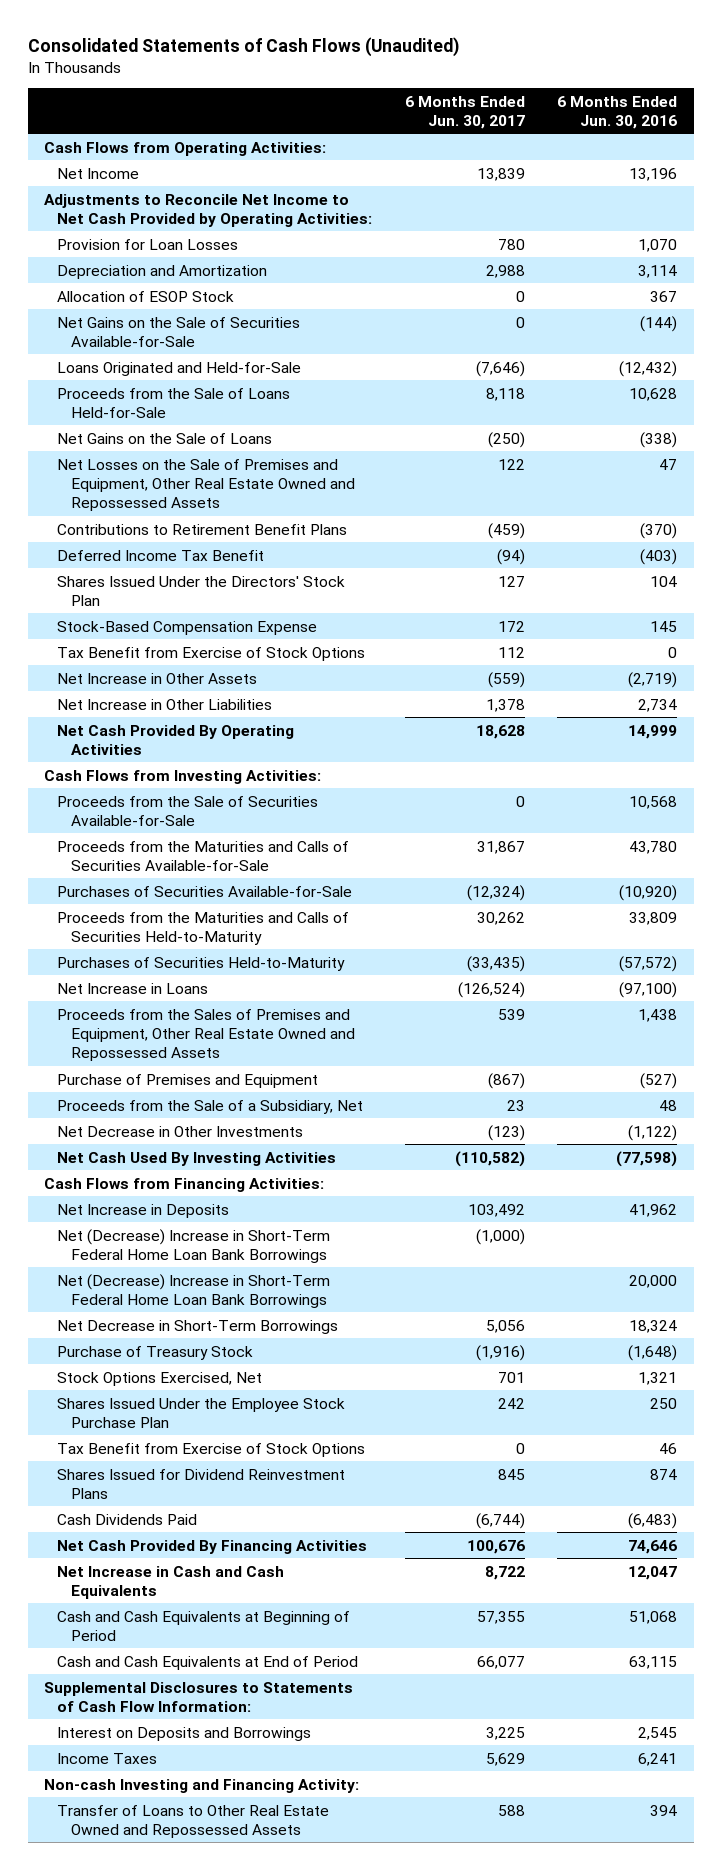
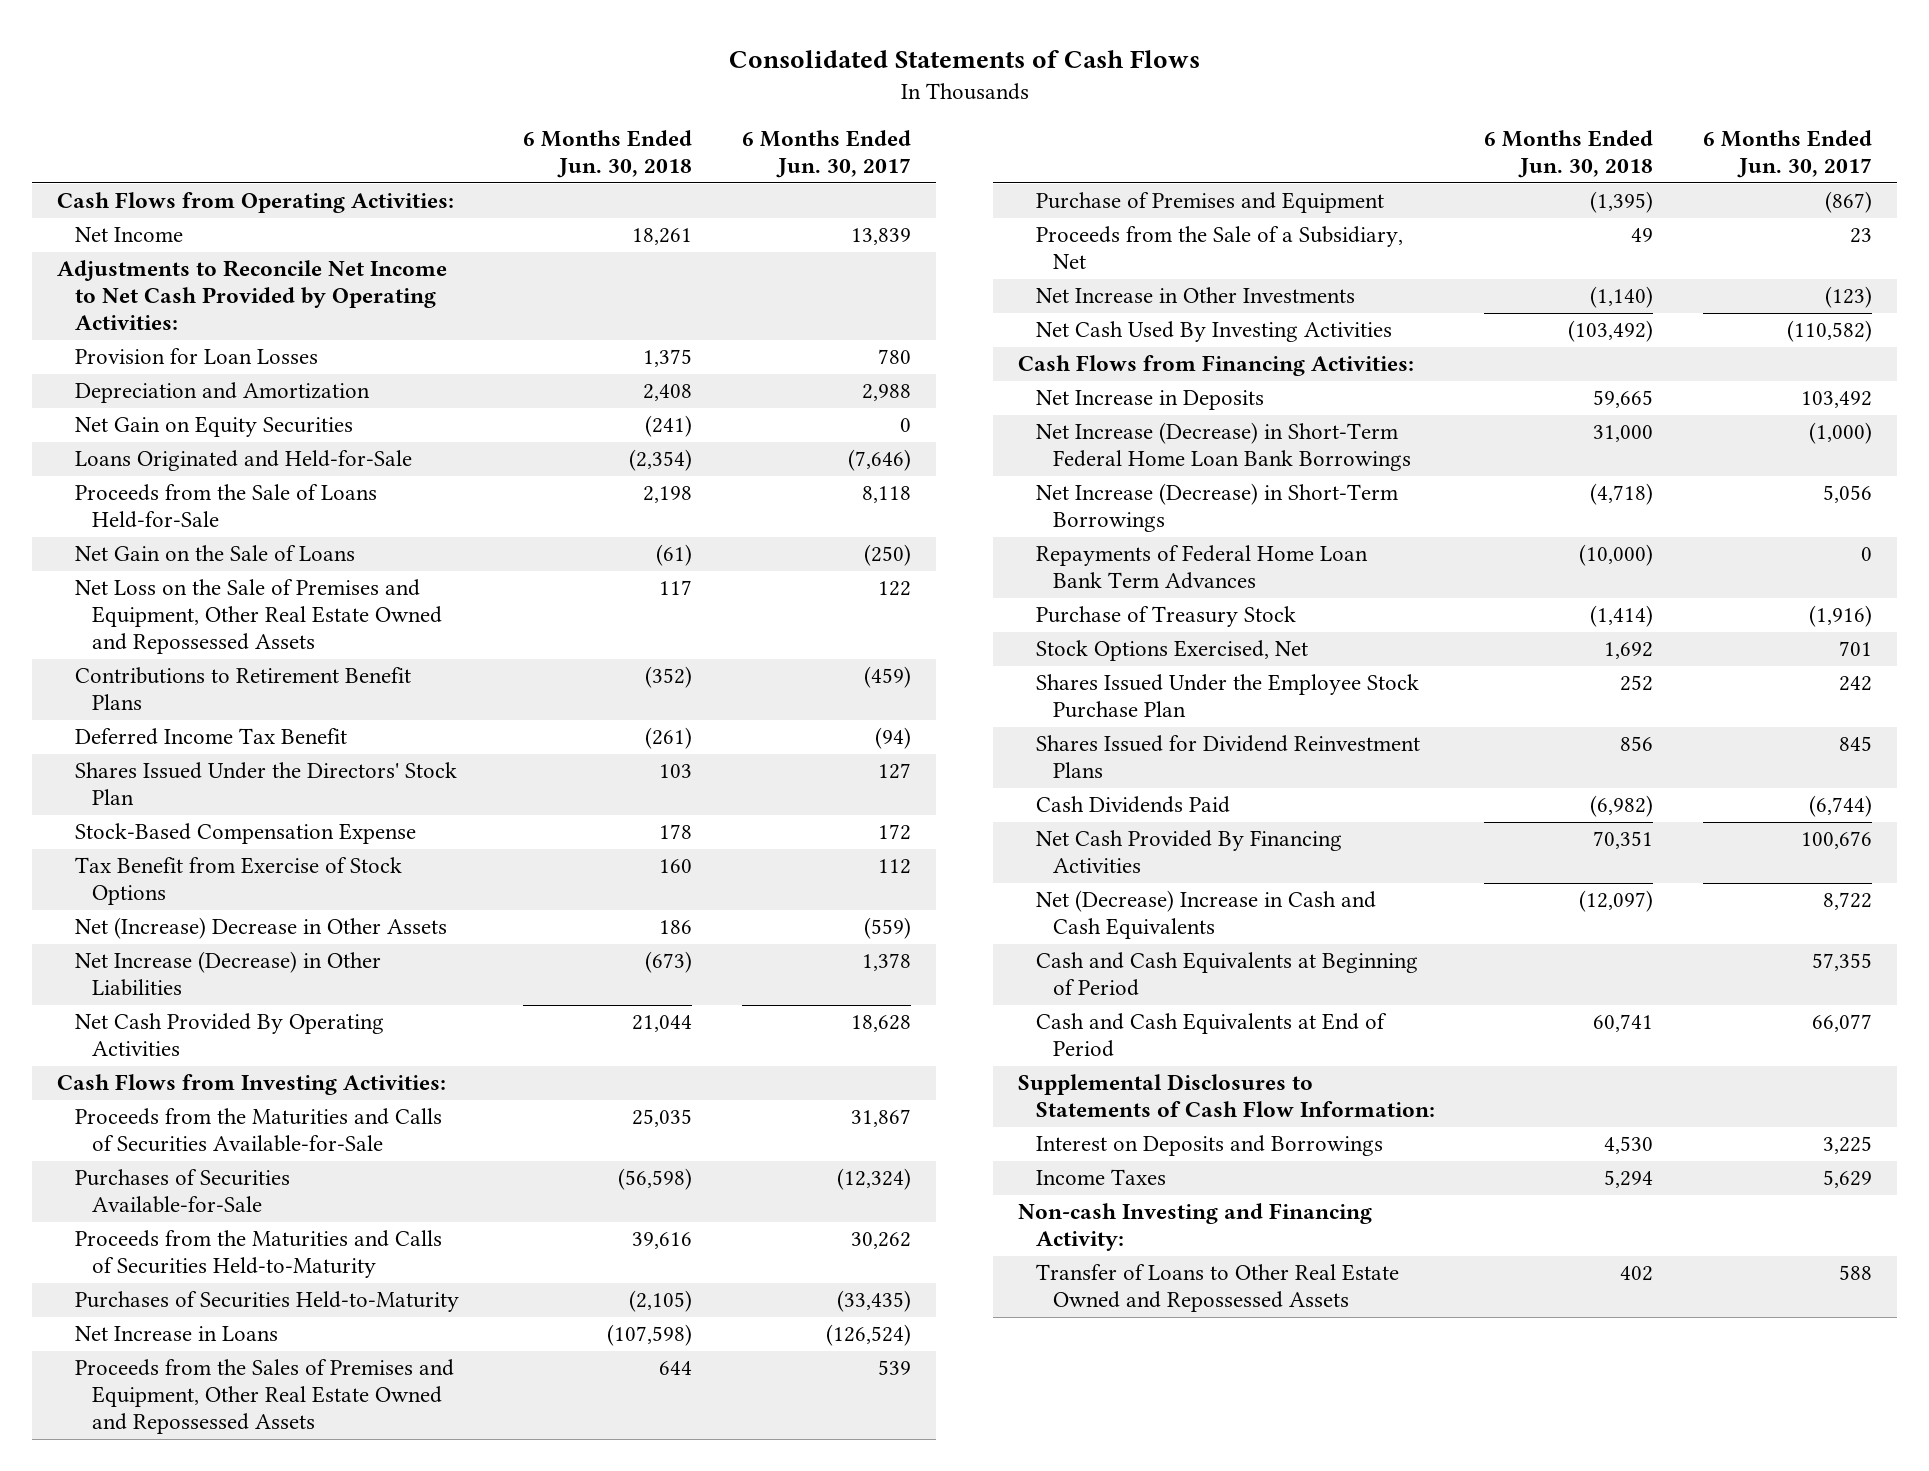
- Consolidated Statements of Cash Flows (Unaudited)
+ Consolidated Statements of Cash Flows
- | 6 Months Ended Jun. 30, 2017 | 6 Months Ended Jun. 30, 2016
+ | 6 Months Ended Jun. 30, 2018 | 6 Months Ended Jun. 30, 2017
- Allocation of ESOP Stock | 0 | 367
- Net Gains on the Sale of Securities Available-for-Sale | 0 | (144)
+ Net Gain on Equity Securities | (241) | 0
- Net Gains on the Sale of Loans | (250) | (338)
- Net Losses on the Sale of Premises and Equipment, Other Real Estate Owned and Repossessed Assets | 122 | 47
+ Net Gain on the Sale of Loans | (61) | (250)
+ Net Loss on the Sale of Premises and Equipment, Other Real Estate Owned and Repossessed Assets | 117 | 122
- Net Increase in Other Assets | (559) | (2,719)
- Net Increase in Other Liabilities | 1,378 | 2,734
+ Net (Increase) Decrease in Other Assets | 186 | (559)
+ Net Increase (Decrease) in Other Liabilities | (673) | 1,378
- Proceeds from the Sale of Securities Available-for-Sale | 0 | 10,568
- Net Decrease in Other Investments | (123) | (1,122)
+ Net Increase in Other Investments | (1,140) | (123)
- Net (Decrease) Increase in Short-Term Federal Home Loan Bank Borrowings | (1,000) |
- Net (Decrease) Increase in Short-Term Federal Home Loan Bank Borrowings | | 20,000
- Net Decrease in Short-Term Borrowings | 5,056 | 18,324
+ Net Increase (Decrease) in Short-Term Federal Home Loan Bank Borrowings | 31,000 | (1,000)
+ Net Increase (Decrease) in Short-Term Borrowings | (4,718) | 5,056
+ Repayments of Federal Home Loan Bank Term Advances | (10,000) | 0
- Tax Benefit from Exercise of Stock Options | 0 | 46
- Net Increase in Cash and Cash Equivalents | 8,722 | 12,047
+ Net (Decrease) Increase in Cash and Cash Equivalents | (12,097) | 8,722

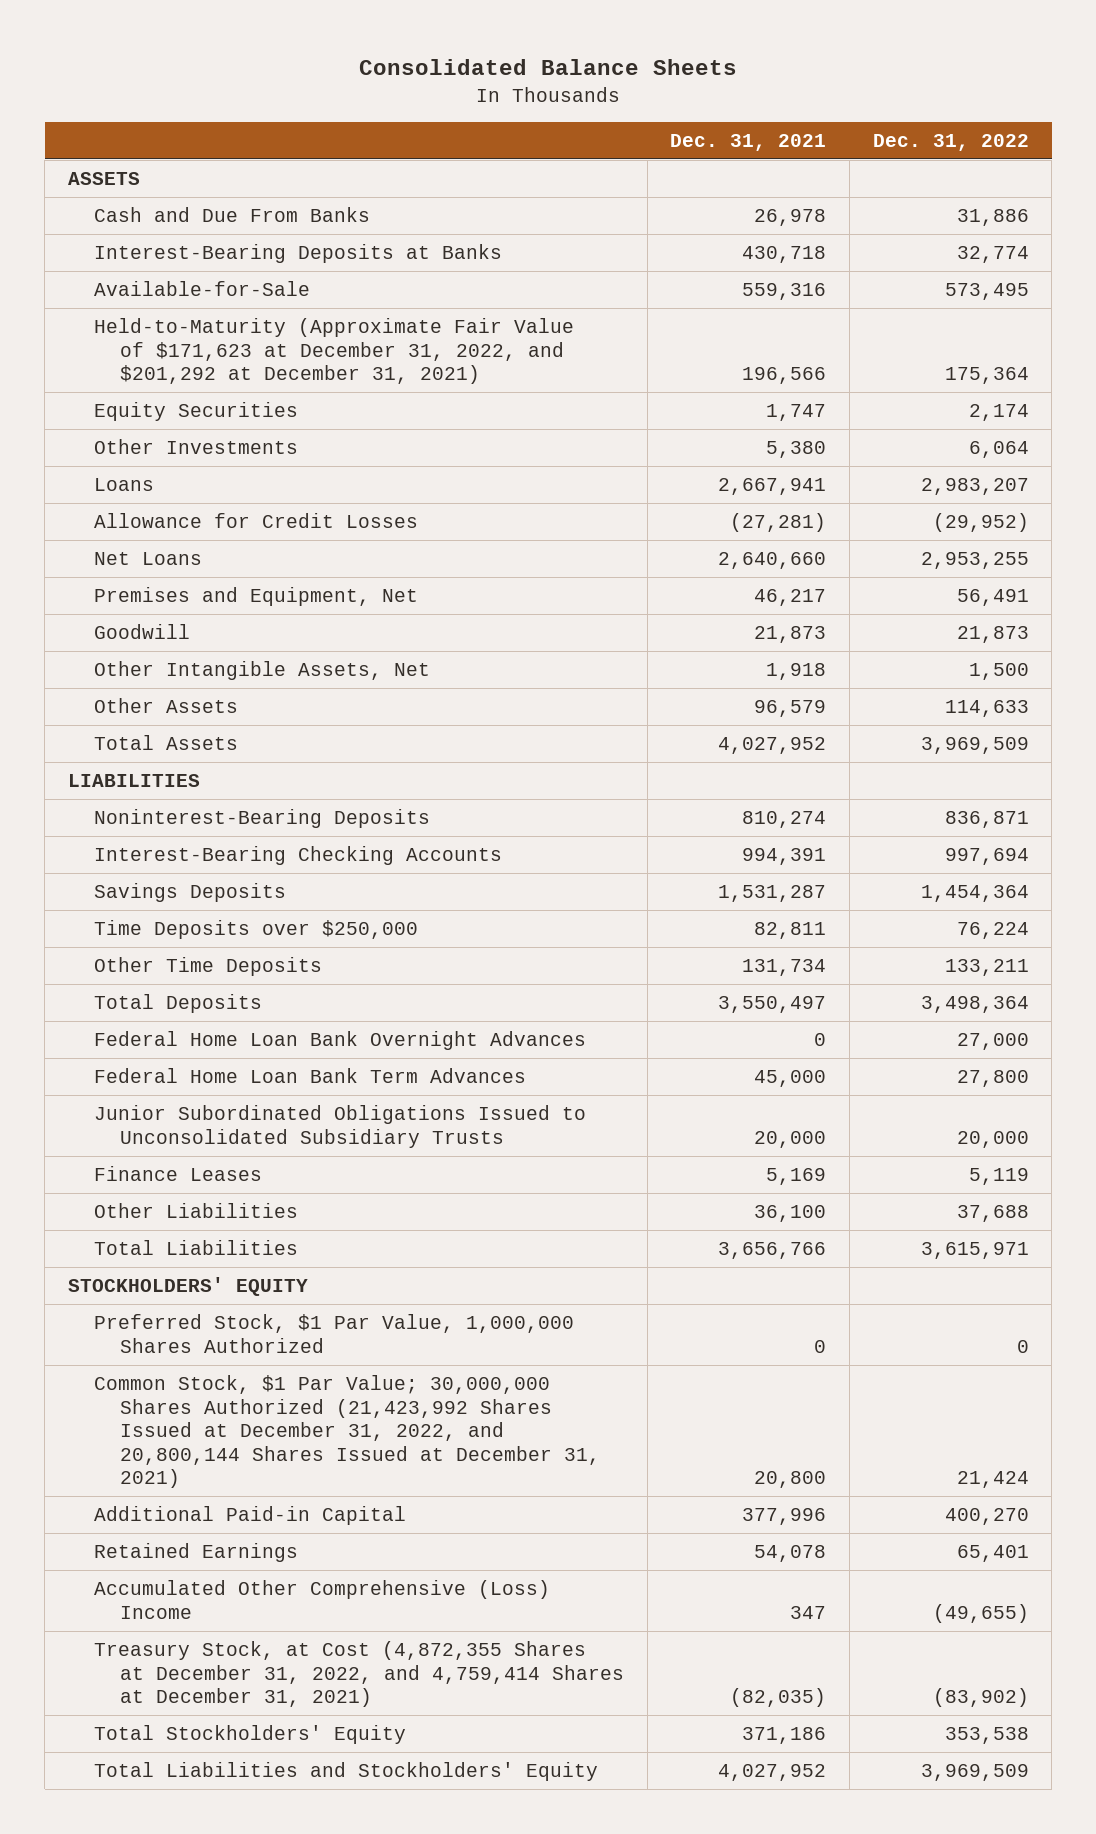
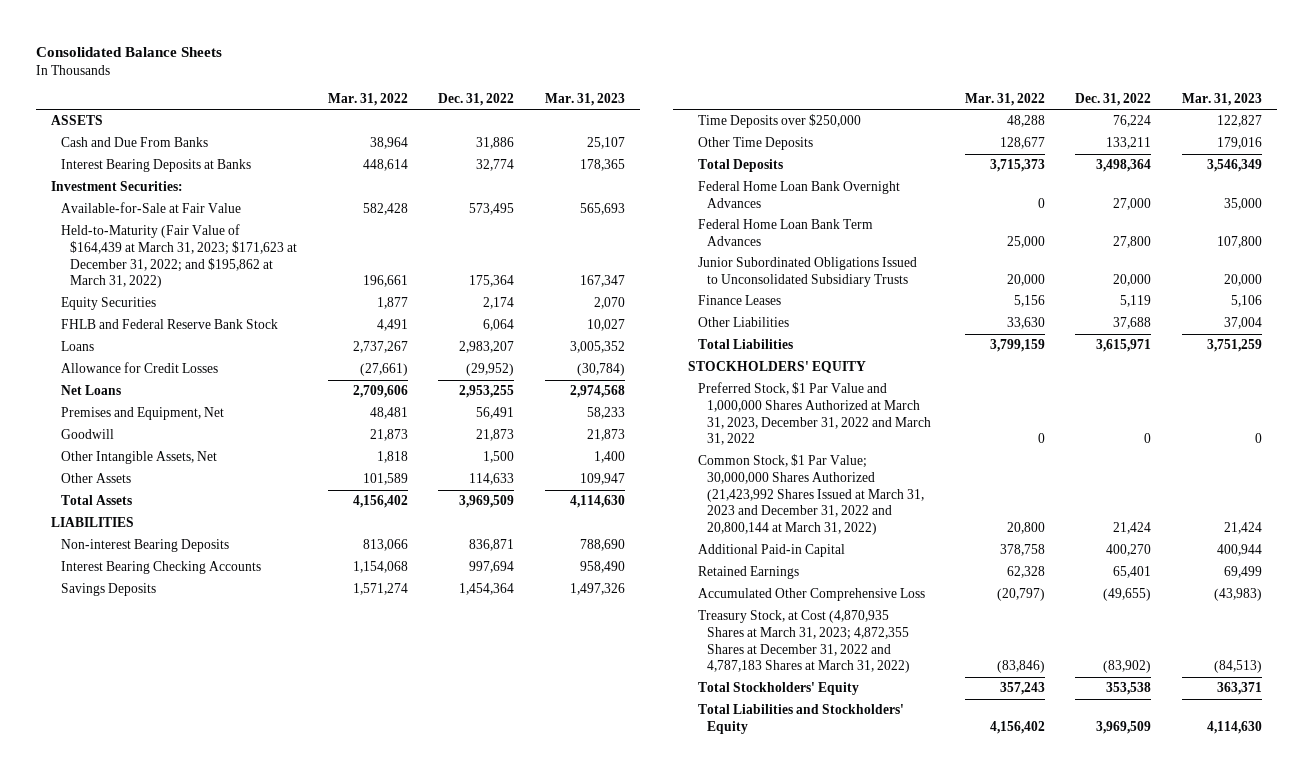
- | Dec. 31, 2021 | Dec. 31, 2022
+ | Mar. 31, 2022 | Dec. 31, 2022 | Mar. 31, 2023
- Interest-Bearing Deposits at Banks | 430,718 | 32,774
- Available-for-Sale | 559,316 | 573,495
- Held-to-Maturity (Approximate Fair Value of $171,623 at December 31, 2022, and $201,292 at December 31, 2021) | 196,566 | 175,364
+ Interest Bearing Deposits at Banks | 448,614 | 32,774 | 178,365
+ Investment Securities:
+ Available-for-Sale at Fair Value | 582,428 | 573,495 | 565,693
+ Held-to-Maturity (Fair Value of $164,439 at March 31, 2023; $171,623 at December 31, 2022; and $195,862 at March 31, 2022) | 196,661 | 175,364 | 167,347
- Other Investments | 5,380 | 6,064
+ FHLB and Federal Reserve Bank Stock | 4,491 | 6,064 | 10,027
- Noninterest-Bearing Deposits | 810,274 | 836,871
- Interest-Bearing Checking Accounts | 994,391 | 997,694
+ Non-interest Bearing Deposits | 813,066 | 836,871 | 788,690
+ Interest Bearing Checking Accounts | 1,154,068 | 997,694 | 958,490
- Preferred Stock, $1 Par Value, 1,000,000 Shares Authorized | 0 | 0
- Common Stock, $1 Par Value; 30,000,000 Shares Authorized (21,423,992 Shares Issued at December 31, 2022, and 20,800,144 Shares Issued at December 31, 2021) | 20,800 | 21,424
+ Preferred Stock, $1 Par Value and 1,000,000 Shares Authorized at March 31, 2023, December 31, 2022 and March 31, 2022 | 0 | 0 | 0
+ Common Stock, $1 Par Value; 30,000,000 Shares Authorized (21,423,992 Shares Issued at March 31, 2023 and December 31, 2022 and 20,800,144 at March 31, 2022) | 20,800 | 21,424 | 21,424
- Accumulated Other Comprehensive (Loss) Income | 347 | (49,655)
- Treasury Stock, at Cost (4,872,355 Shares at December 31, 2022, and 4,759,414 Shares at December 31, 2021) | (82,035) | (83,902)
+ Accumulated Other Comprehensive Loss | (20,797) | (49,655) | (43,983)
+ Treasury Stock, at Cost (4,870,935 Shares at March 31, 2023; 4,872,355 Shares at December 31, 2022 and 4,787,183 Shares at March 31, 2022) | (83,846) | (83,902) | (84,513)

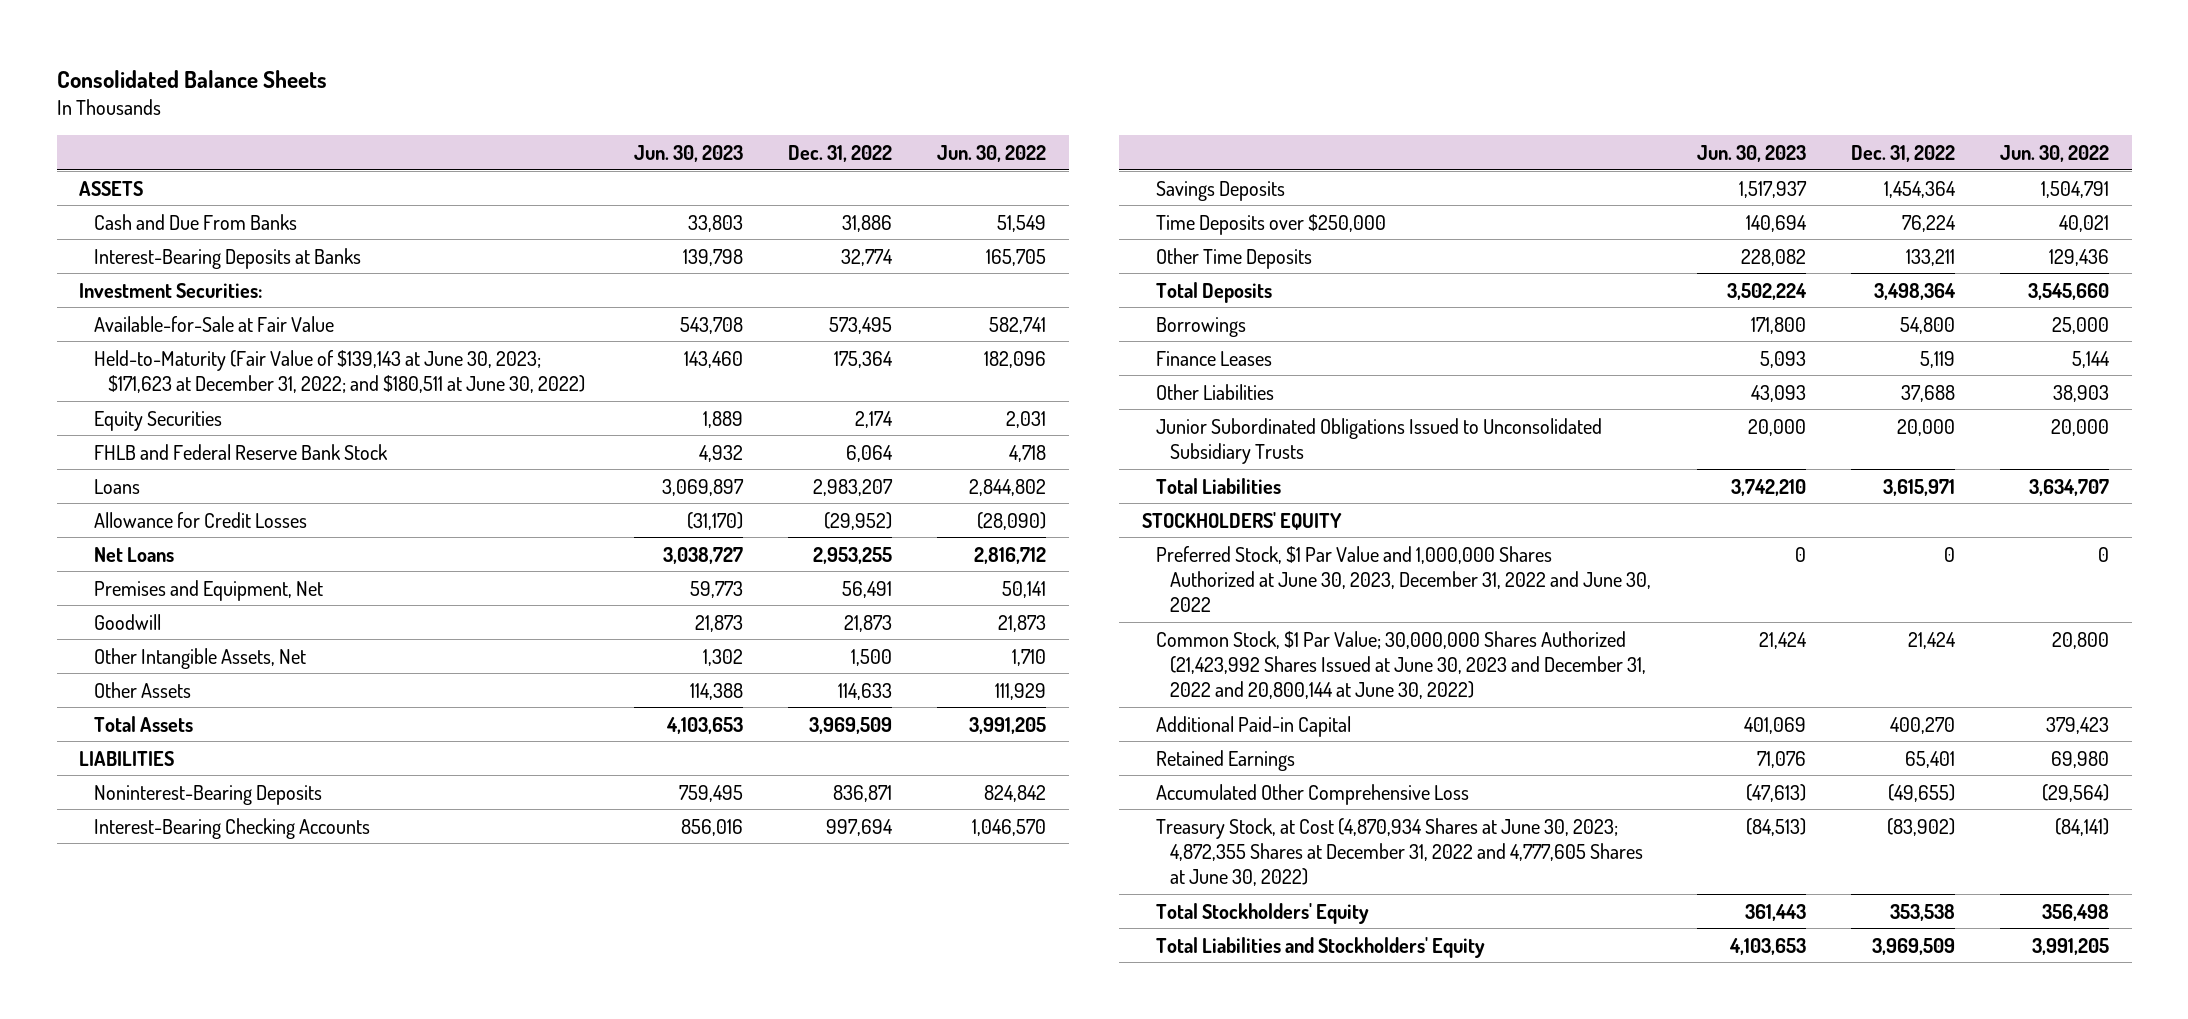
- | Mar. 31, 2022 | Dec. 31, 2022 | Mar. 31, 2023
+ | Jun. 30, 2023 | Dec. 31, 2022 | Jun. 30, 2022
- Interest Bearing Deposits at Banks | 448,614 | 32,774 | 178,365
+ Interest-Bearing Deposits at Banks | 139,798 | 32,774 | 165,705
- Held-to-Maturity (Fair Value of $164,439 at March 31, 2023; $171,623 at December 31, 2022; and $195,862 at March 31, 2022) | 196,661 | 175,364 | 167,347
+ Held-to-Maturity (Fair Value of $139,143 at June 30, 2023; $171,623 at December 31, 2022; and $180,511 at June 30, 2022) | 143,460 | 175,364 | 182,096
- Non-interest Bearing Deposits | 813,066 | 836,871 | 788,690
- Interest Bearing Checking Accounts | 1,154,068 | 997,694 | 958,490
+ Noninterest-Bearing Deposits | 759,495 | 836,871 | 824,842
+ Interest-Bearing Checking Accounts | 856,016 | 997,694 | 1,046,570
- Federal Home Loan Bank Overnight Advances | 0 | 27,000 | 35,000
- Federal Home Loan Bank Term Advances | 25,000 | 27,800 | 107,800
+ Borrowings | 171,800 | 54,800 | 25,000
moved down: Junior Subordinated Obligations Issued to Unconsolidated Subsidiary Trusts | 20,000 | 20,000 | 20,000
- Preferred Stock, $1 Par Value and 1,000,000 Shares Authorized at March 31, 2023, December 31, 2022 and March 31, 2022 | 0 | 0 | 0
- Common Stock, $1 Par Value; 30,000,000 Shares Authorized (21,423,992 Shares Issued at March 31, 2023 and December 31, 2022 and 20,800,144 at March 31, 2022) | 20,800 | 21,424 | 21,424
+ Preferred Stock, $1 Par Value and 1,000,000 Shares Authorized at June 30, 2023, December 31, 2022 and June 30, 2022 | 0 | 0 | 0
+ Common Stock, $1 Par Value; 30,000,000 Shares Authorized (21,423,992 Shares Issued at June 30, 2023 and December 31, 2022 and 20,800,144 at June 30, 2022) | 21,424 | 21,424 | 20,800
- Treasury Stock, at Cost (4,870,935 Shares at March 31, 2023; 4,872,355 Shares at December 31, 2022 and 4,787,183 Shares at March 31, 2022) | (83,846) | (83,902) | (84,513)
+ Treasury Stock, at Cost (4,870,934 Shares at June 30, 2023; 4,872,355 Shares at December 31, 2022 and 4,777,605 Shares at June 30, 2022) | (84,513) | (83,902) | (84,141)

